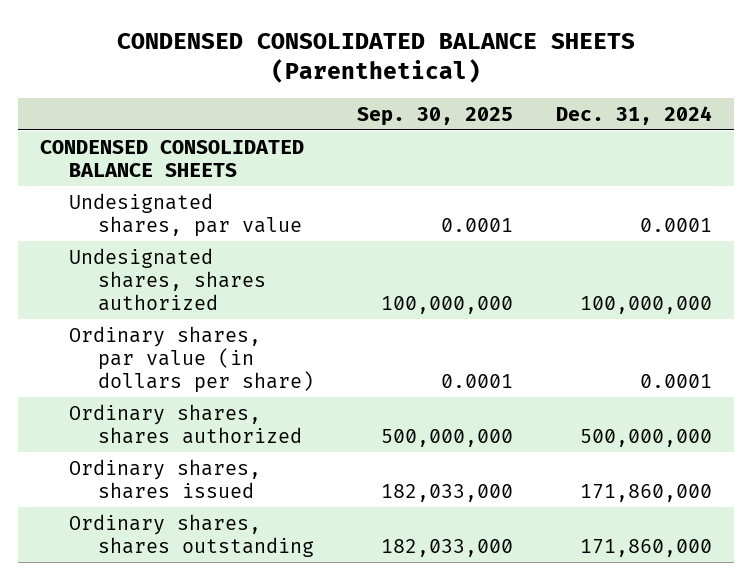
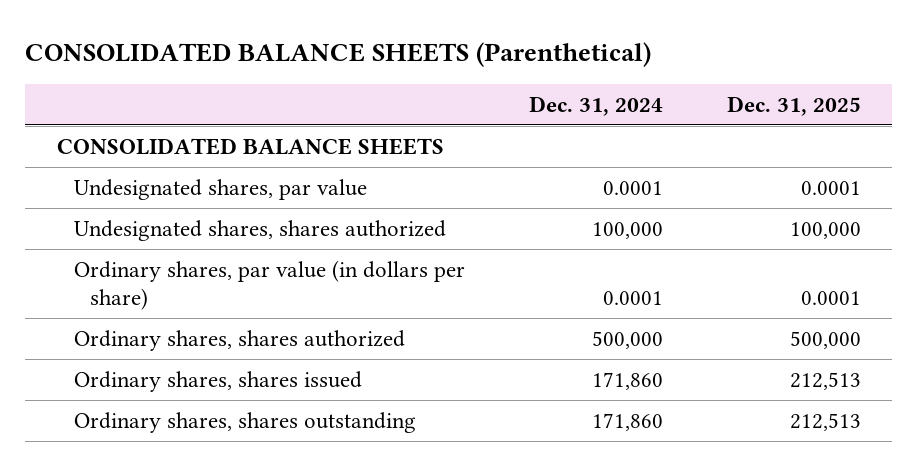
- CONDENSED CONSOLIDATED BALANCE SHEETS (Parenthetical)
+ CONSOLIDATED BALANCE SHEETS (Parenthetical)
- | Sep. 30, 2025 | Dec. 31, 2024
+ | Dec. 31, 2024 | Dec. 31, 2025
- CONDENSED CONSOLIDATED BALANCE SHEETS
+ CONSOLIDATED BALANCE SHEETS
- Undesignated shares, shares authorized | 100,000,000 | 100,000,000
+ Undesignated shares, shares authorized | 100,000 | 100,000
- Ordinary shares, shares authorized | 500,000,000 | 500,000,000
- Ordinary shares, shares issued | 182,033,000 | 171,860,000
- Ordinary shares, shares outstanding | 182,033,000 | 171,860,000
+ Ordinary shares, shares authorized | 500,000 | 500,000
+ Ordinary shares, shares issued | 171,860 | 212,513
+ Ordinary shares, shares outstanding | 171,860 | 212,513

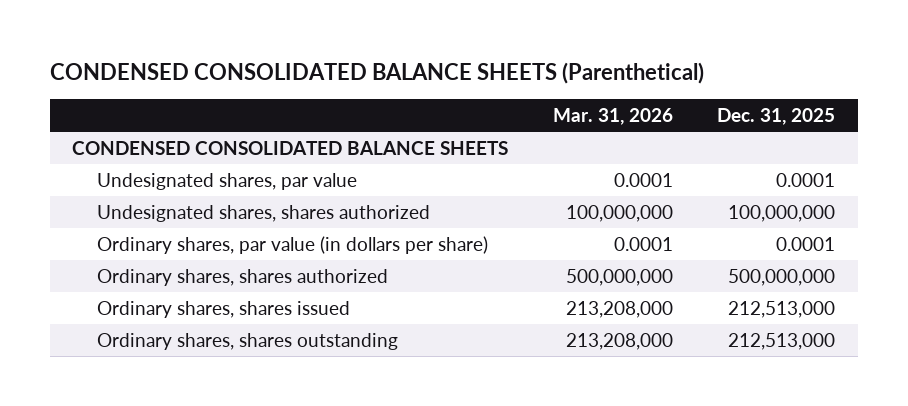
- CONSOLIDATED BALANCE SHEETS (Parenthetical)
+ CONDENSED CONSOLIDATED BALANCE SHEETS (Parenthetical)
- | Dec. 31, 2024 | Dec. 31, 2025
+ | Mar. 31, 2026 | Dec. 31, 2025
- CONSOLIDATED BALANCE SHEETS
+ CONDENSED CONSOLIDATED BALANCE SHEETS
- Undesignated shares, shares authorized | 100,000 | 100,000
+ Undesignated shares, shares authorized | 100,000,000 | 100,000,000
- Ordinary shares, shares authorized | 500,000 | 500,000
- Ordinary shares, shares issued | 171,860 | 212,513
- Ordinary shares, shares outstanding | 171,860 | 212,513
+ Ordinary shares, shares authorized | 500,000,000 | 500,000,000
+ Ordinary shares, shares issued | 213,208,000 | 212,513,000
+ Ordinary shares, shares outstanding | 213,208,000 | 212,513,000

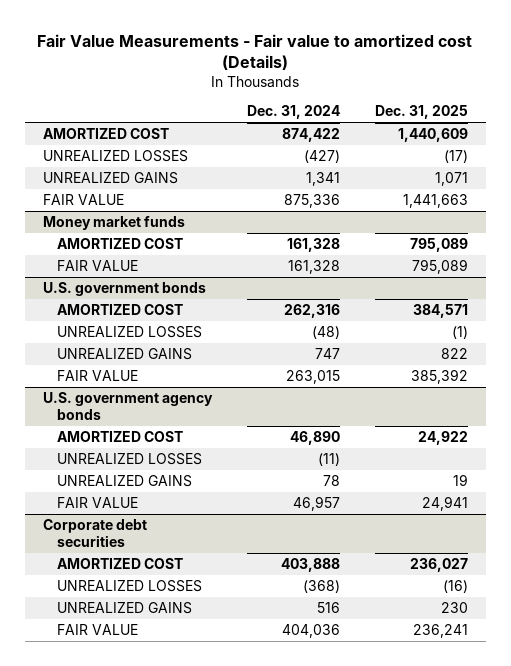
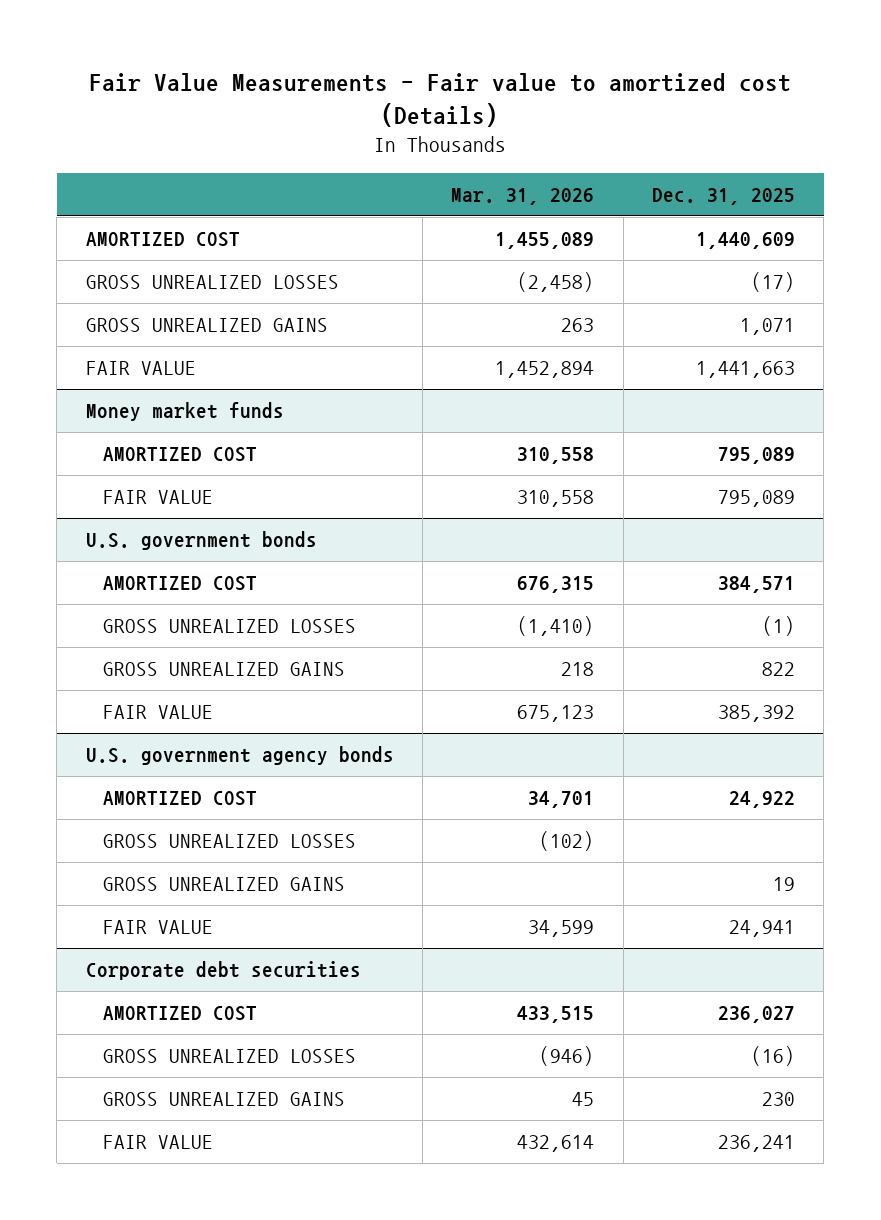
- | Dec. 31, 2024 | Dec. 31, 2025
+ | Mar. 31, 2026 | Dec. 31, 2025
- UNREALIZED LOSSES | (427) | (17)
- UNREALIZED GAINS | 1,341 | 1,071
+ GROSS UNREALIZED LOSSES | (2,458) | (17)
+ GROSS UNREALIZED GAINS | 263 | 1,071
@ U.S. government bonds
- UNREALIZED LOSSES | (48) | (1)
- UNREALIZED GAINS | 747 | 822
+ GROSS UNREALIZED LOSSES | (1,410) | (1)
+ GROSS UNREALIZED GAINS | 218 | 822
@ U.S. government agency bonds
- UNREALIZED LOSSES | (11) |
- UNREALIZED GAINS | 78 | 19
+ GROSS UNREALIZED LOSSES | (102) |
+ GROSS UNREALIZED GAINS | | 19
@ Corporate debt securities
- UNREALIZED LOSSES | (368) | (16)
- UNREALIZED GAINS | 516 | 230
+ GROSS UNREALIZED LOSSES | (946) | (16)
+ GROSS UNREALIZED GAINS | 45 | 230

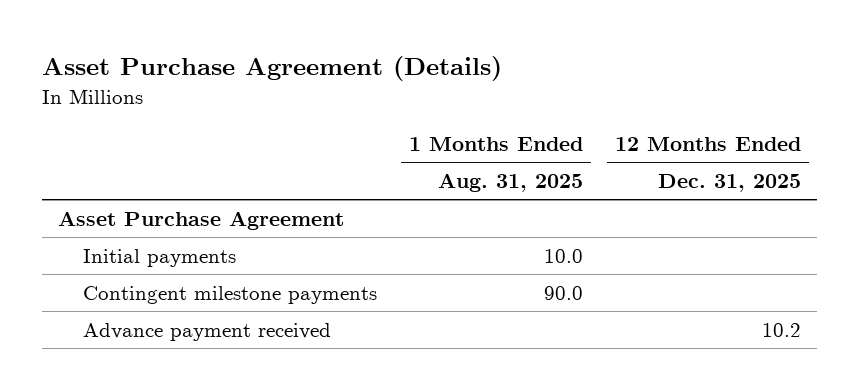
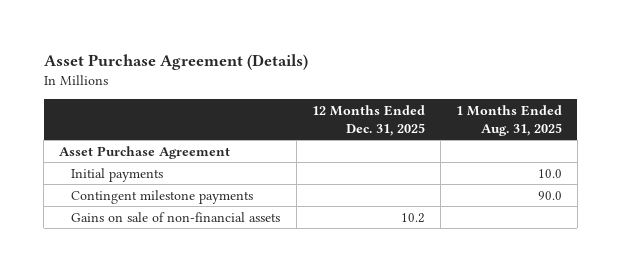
- | 1 Months Ended Aug. 31, 2025 | 12 Months Ended Dec. 31, 2025
+ | 12 Months Ended Dec. 31, 2025 | 1 Months Ended Aug. 31, 2025
- Advance payment received | | 10.2
+ Gains on sale of non-financial assets | 10.2 |

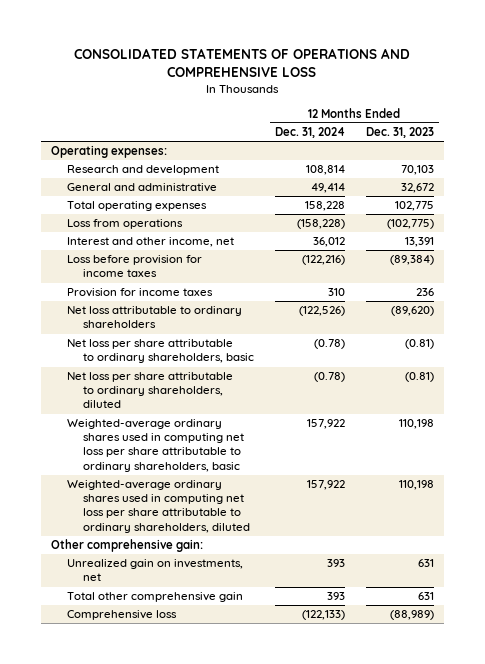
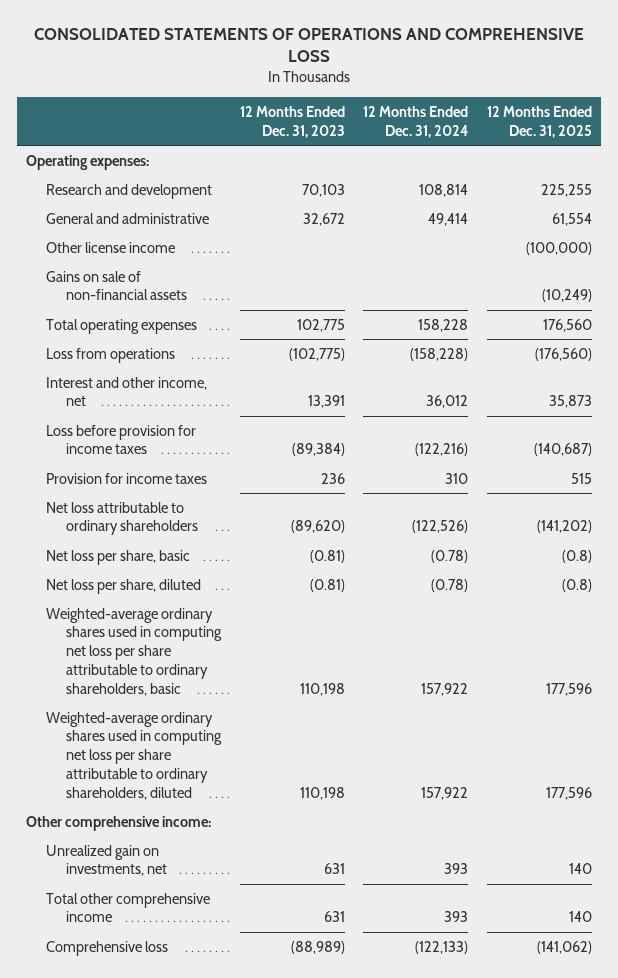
- | 12 Months Ended Dec. 31, 2024 | 12 Months Ended Dec. 31, 2023
+ | 12 Months Ended Dec. 31, 2023 | 12 Months Ended Dec. 31, 2024 | 12 Months Ended Dec. 31, 2025
+ Other license income | | | (100,000)
+ Gains on sale of non-financial assets | | | (10,249)
- Net loss per share attributable to ordinary shareholders, basic | (0.78) | (0.81)
- Net loss per share attributable to ordinary shareholders, diluted | (0.78) | (0.81)
+ Net loss per share, basic | (0.81) | (0.78) | (0.8)
+ Net loss per share, diluted | (0.81) | (0.78) | (0.8)
- Other comprehensive gain:
+ Other comprehensive income:
- Total other comprehensive gain | 393 | 631
+ Total other comprehensive income | 631 | 393 | 140

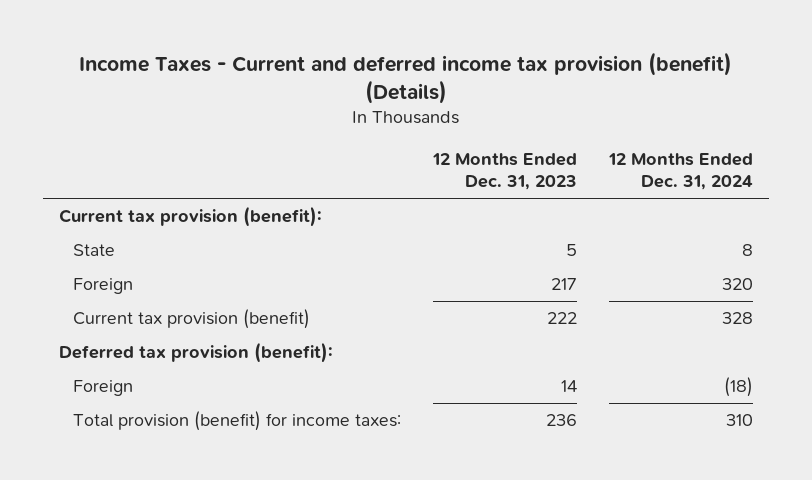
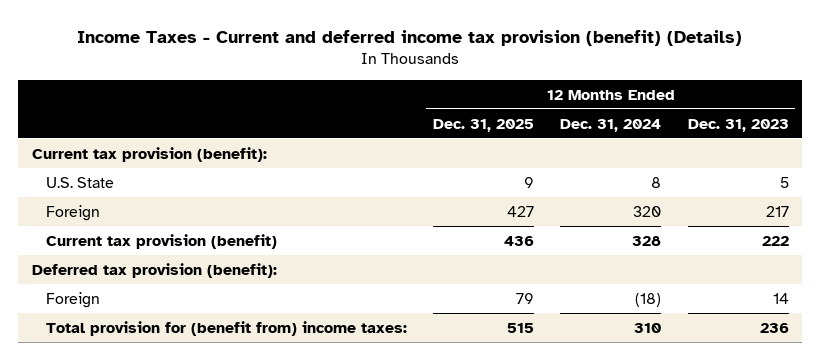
- | 12 Months Ended Dec. 31, 2023 | 12 Months Ended Dec. 31, 2024
+ | 12 Months Ended Dec. 31, 2025 | 12 Months Ended Dec. 31, 2024 | 12 Months Ended Dec. 31, 2023
- State | 5 | 8
+ U.S. State | 9 | 8 | 5
- Total provision (benefit) for income taxes: | 236 | 310
+ Total provision for (benefit from) income taxes: | 515 | 310 | 236

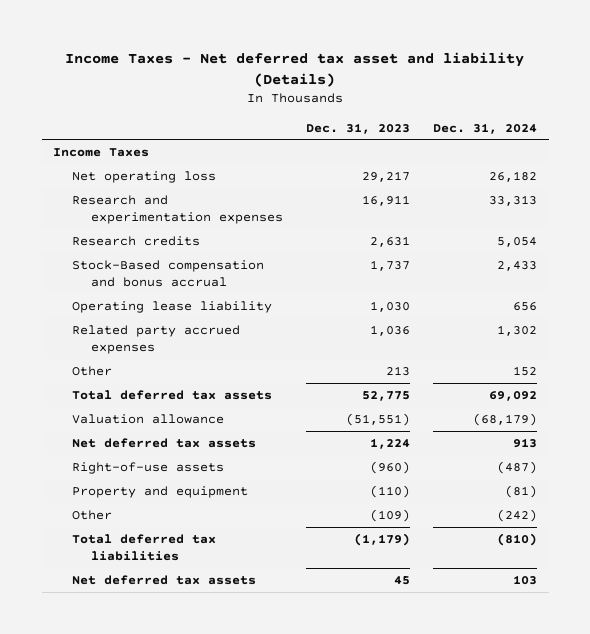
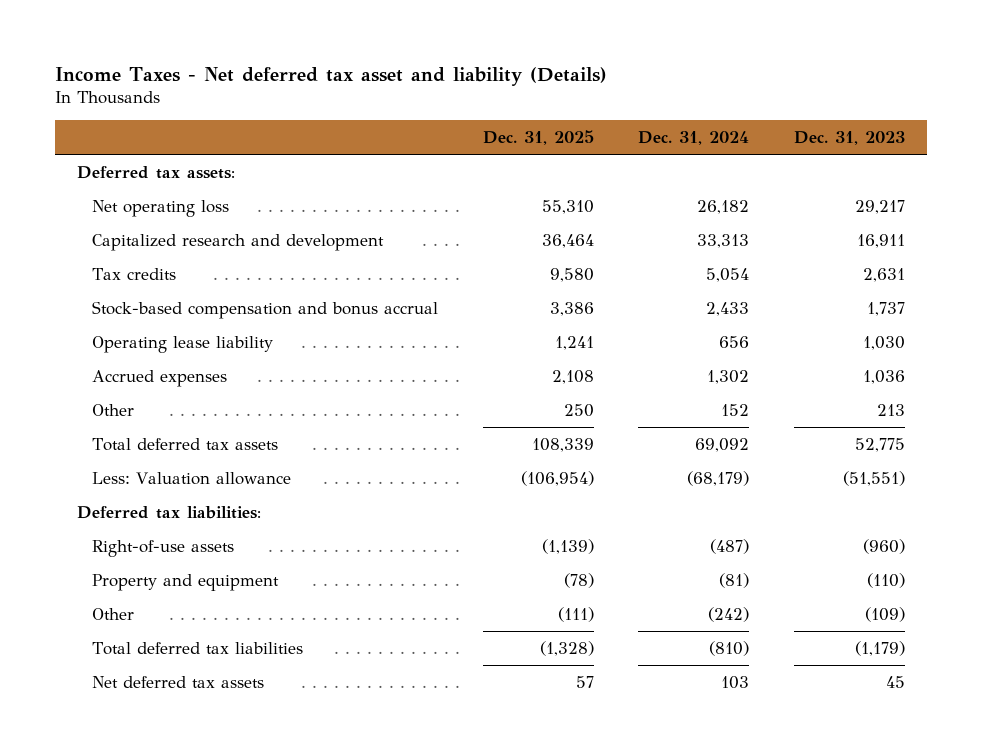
- | Dec. 31, 2023 | Dec. 31, 2024
+ | Dec. 31, 2025 | Dec. 31, 2024 | Dec. 31, 2023
- Income Taxes
+ Deferred tax assets:
- Research and experimentation expenses | 16,911 | 33,313
- Research credits | 2,631 | 5,054
- Stock-Based compensation and bonus accrual | 1,737 | 2,433
+ Capitalized research and development | 36,464 | 33,313 | 16,911
+ Tax credits | 9,580 | 5,054 | 2,631
+ Stock-based compensation and bonus accrual | 3,386 | 2,433 | 1,737
- Related party accrued expenses | 1,036 | 1,302
+ Accrued expenses | 2,108 | 1,302 | 1,036
- Valuation allowance | (51,551) | (68,179)
- Net deferred tax assets | 1,224 | 913
+ Less: Valuation allowance | (106,954) | (68,179) | (51,551)
+ Deferred tax liabilities:

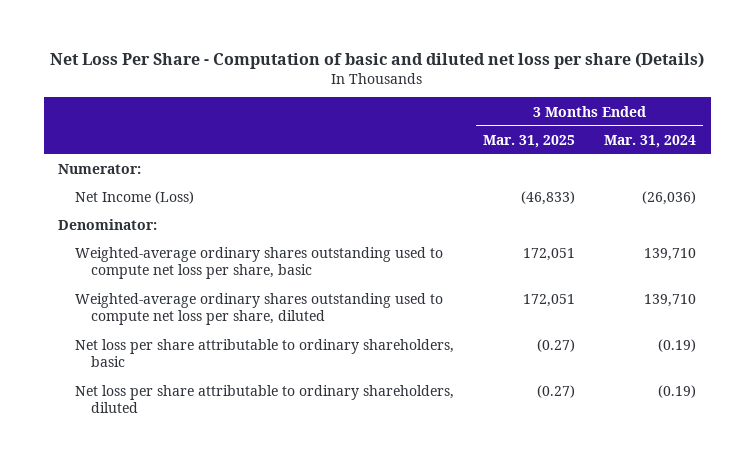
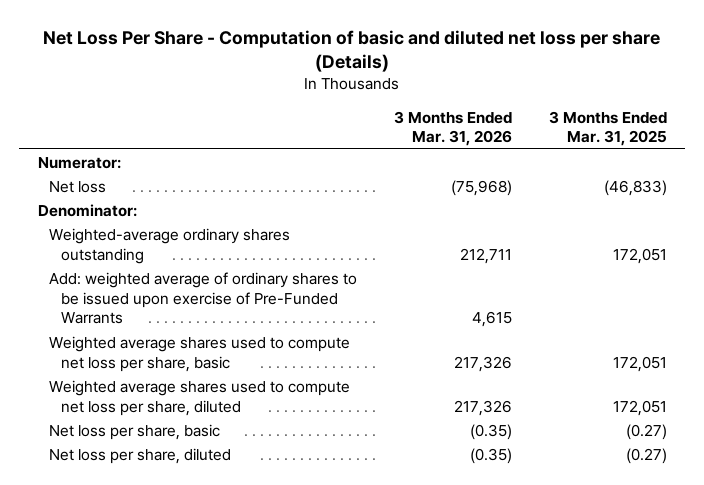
- | 3 Months Ended Mar. 31, 2025 | 3 Months Ended Mar. 31, 2024
+ | 3 Months Ended Mar. 31, 2026 | 3 Months Ended Mar. 31, 2025
- Net Income (Loss) | (46,833) | (26,036)
+ Net loss | (75,968) | (46,833)
- Weighted-average ordinary shares outstanding used to compute net loss per share, basic | 172,051 | 139,710
- Weighted-average ordinary shares outstanding used to compute net loss per share, diluted | 172,051 | 139,710
- Net loss per share attributable to ordinary shareholders, basic | (0.27) | (0.19)
- Net loss per share attributable to ordinary shareholders, diluted | (0.27) | (0.19)
+ Weighted-average ordinary shares outstanding | 212,711 | 172,051
+ Add: weighted average of ordinary shares to be issued upon exercise of Pre-Funded Warrants | 4,615 |
+ Weighted average shares used to compute net loss per share, basic | 217,326 | 172,051
+ Weighted average shares used to compute net loss per share, diluted | 217,326 | 172,051
+ Net loss per share, basic | (0.35) | (0.27)
+ Net loss per share, diluted | (0.35) | (0.27)

